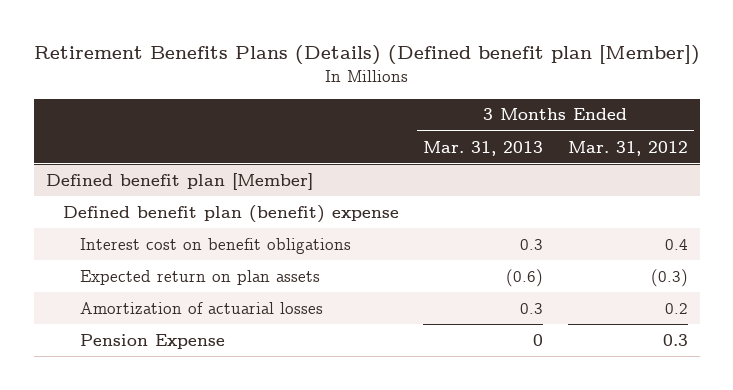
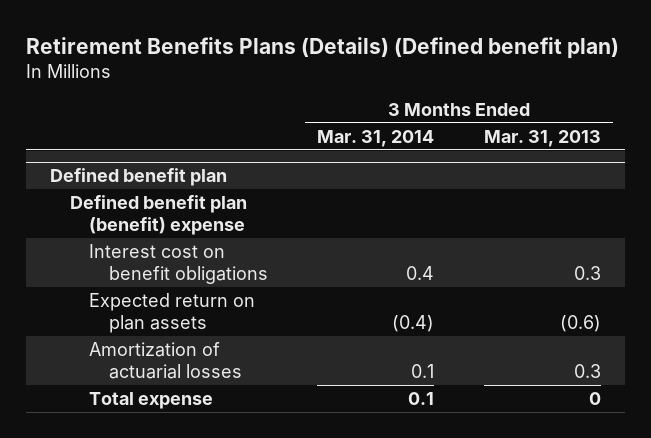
- Retirement Benefits Plans (Details) (Defined benefit plan [Member])
+ Retirement Benefits Plans (Details) (Defined benefit plan)
- | 3 Months Ended Mar. 31, 2013 | 3 Months Ended Mar. 31, 2012
+ | 3 Months Ended Mar. 31, 2014 | 3 Months Ended Mar. 31, 2013
- Defined benefit plan [Member]
+ Defined benefit plan
- Pension Expense | 0 | 0.3
+ Total expense | 0.1 | 0

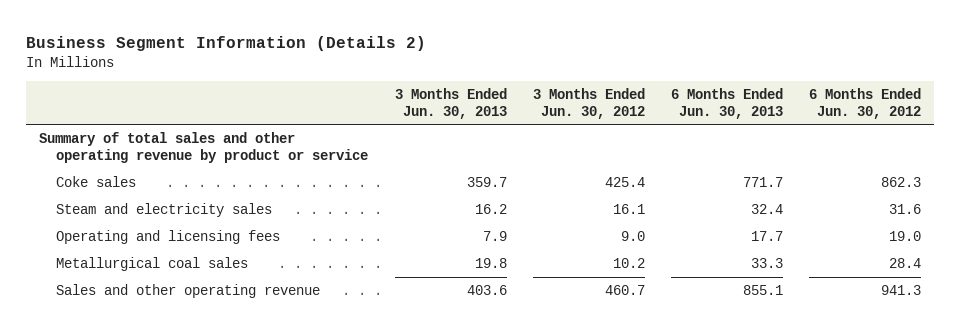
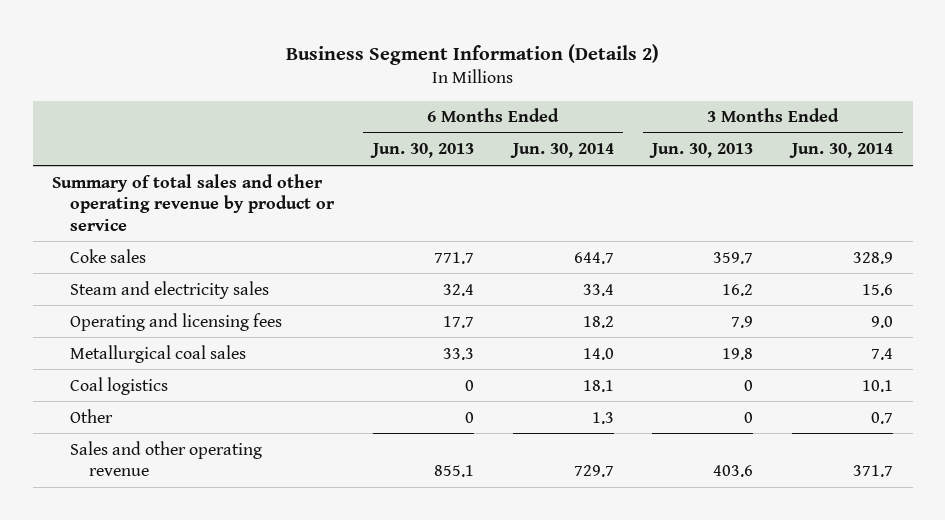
- | 3 Months Ended Jun. 30, 2013 | 3 Months Ended Jun. 30, 2012 | 6 Months Ended Jun. 30, 2013 | 6 Months Ended Jun. 30, 2012
+ | 6 Months Ended Jun. 30, 2013 | 6 Months Ended Jun. 30, 2014 | 3 Months Ended Jun. 30, 2013 | 3 Months Ended Jun. 30, 2014
+ Coal logistics | 0 | 18.1 | 0 | 10.1
+ Other | 0 | 1.3 | 0 | 0.7

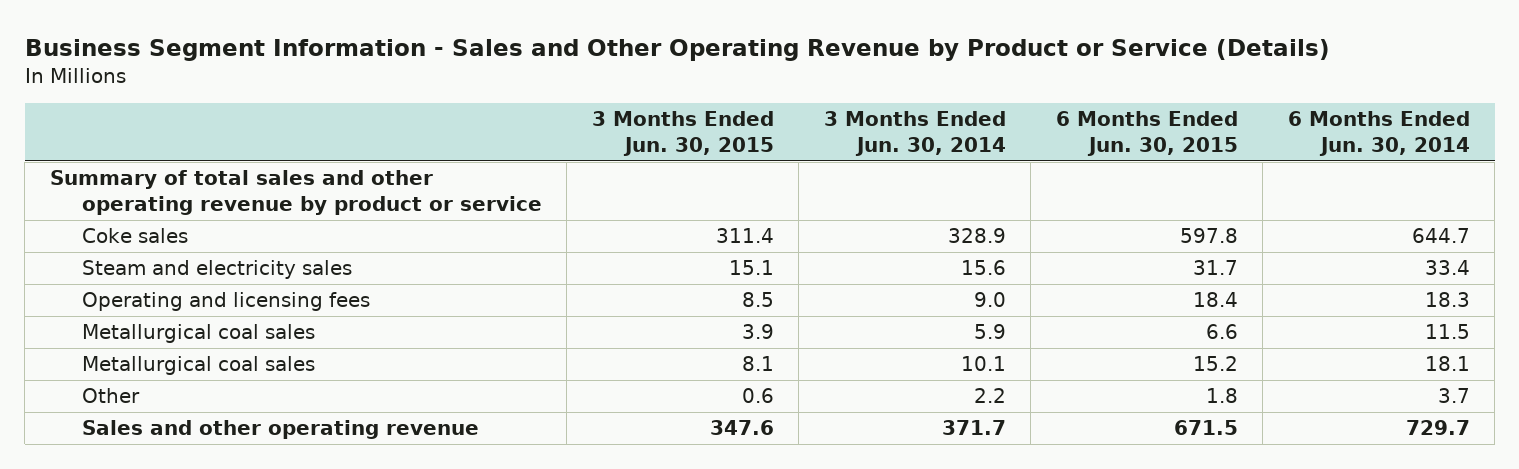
- Business Segment Information (Details 2)
+ Business Segment Information - Sales and Other Operating Revenue by Product or Service (Details)
- | 6 Months Ended Jun. 30, 2013 | 6 Months Ended Jun. 30, 2014 | 3 Months Ended Jun. 30, 2013 | 3 Months Ended Jun. 30, 2014
+ | 3 Months Ended Jun. 30, 2015 | 3 Months Ended Jun. 30, 2014 | 6 Months Ended Jun. 30, 2015 | 6 Months Ended Jun. 30, 2014
- Operating and licensing fees | 17.7 | 18.2 | 7.9 | 9.0
- Metallurgical coal sales | 33.3 | 14.0 | 19.8 | 7.4
- Coal logistics | 0 | 18.1 | 0 | 10.1
- Other | 0 | 1.3 | 0 | 0.7
+ Operating and licensing fees | 8.5 | 9.0 | 18.4 | 18.3
+ Metallurgical coal sales | 3.9 | 5.9 | 6.6 | 11.5
+ Metallurgical coal sales | 8.1 | 10.1 | 15.2 | 18.1
+ Other | 0.6 | 2.2 | 1.8 | 3.7

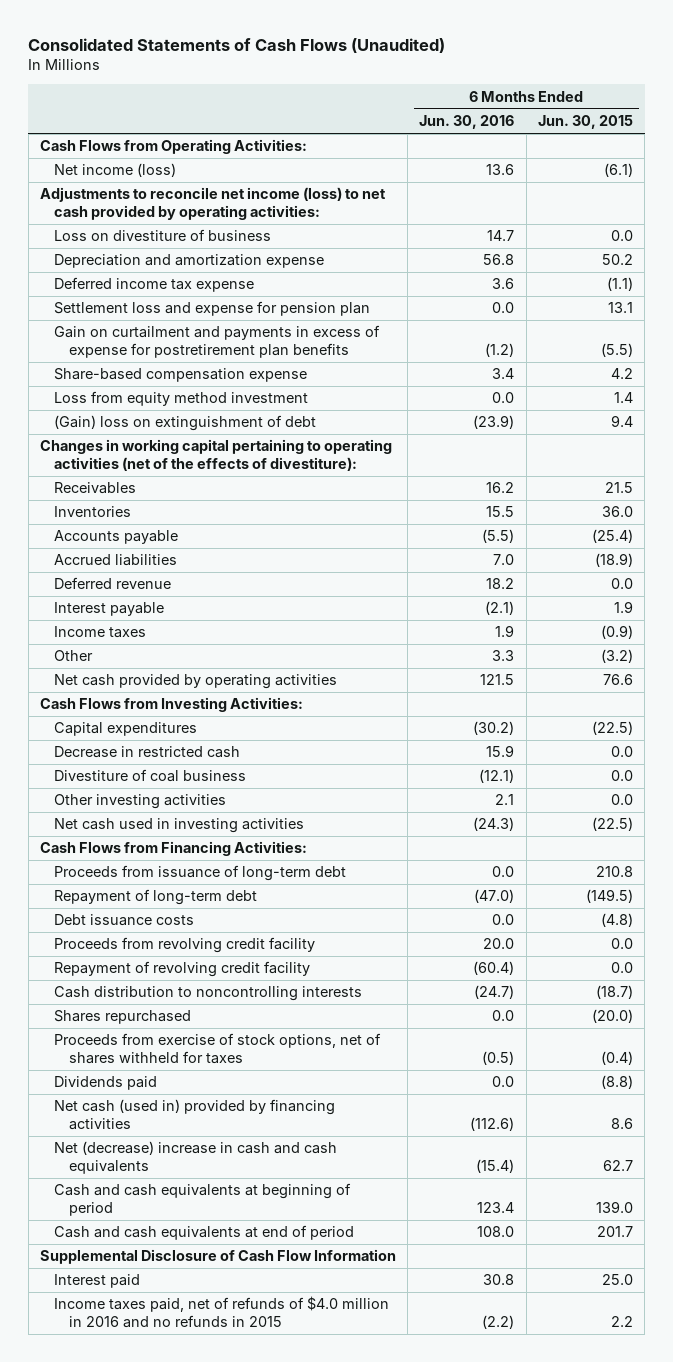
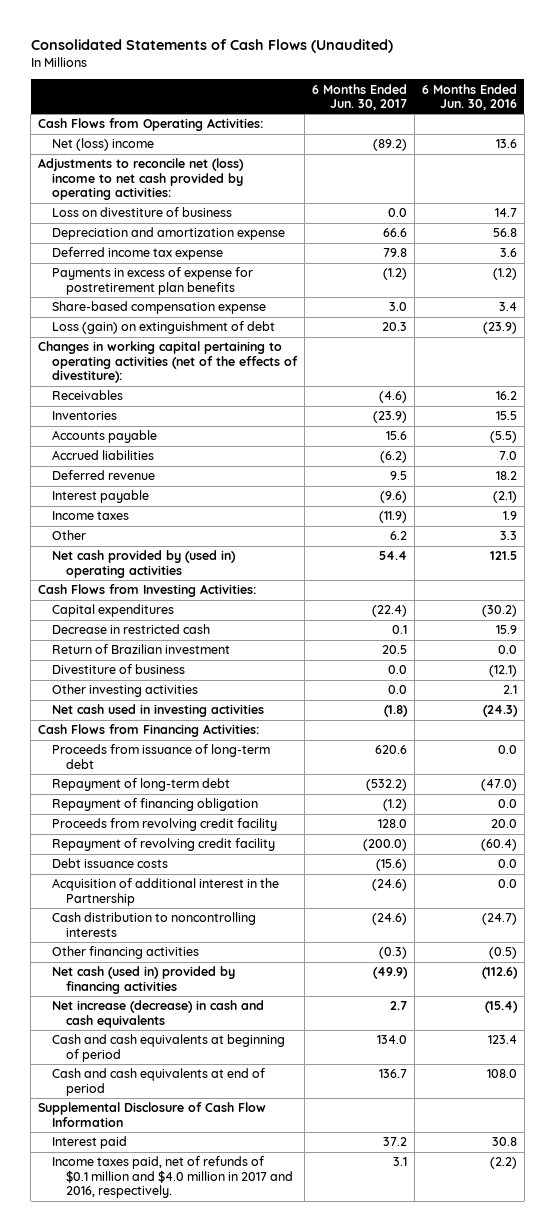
- | 6 Months Ended Jun. 30, 2016 | 6 Months Ended Jun. 30, 2015
+ | 6 Months Ended Jun. 30, 2017 | 6 Months Ended Jun. 30, 2016
- Net income (loss) | 13.6 | (6.1)
- Adjustments to reconcile net income (loss) to net cash provided by operating activities:
+ Net (loss) income | (89.2) | 13.6
+ Adjustments to reconcile net (loss) income to net cash provided by operating activities:
- Settlement loss and expense for pension plan | 0.0 | 13.1
- Gain on curtailment and payments in excess of expense for postretirement plan benefits | (1.2) | (5.5)
+ Payments in excess of expense for postretirement plan benefits | (1.2) | (1.2)
- Loss from equity method investment | 0.0 | 1.4
- (Gain) loss on extinguishment of debt | (23.9) | 9.4
+ Loss (gain) on extinguishment of debt | 20.3 | (23.9)
- Net cash provided by operating activities | 121.5 | 76.6
+ Net cash provided by (used in) operating activities | 54.4 | 121.5
- Divestiture of coal business | (12.1) | 0.0
+ Return of Brazilian investment | 20.5 | 0.0
+ Divestiture of business | 0.0 | (12.1)
+ Repayment of financing obligation | (1.2) | 0.0
moved down: Debt issuance costs | (15.6) | 0.0
+ Acquisition of additional interest in the Partnership | (24.6) | 0.0
- Shares repurchased | 0.0 | (20.0)
- Proceeds from exercise of stock options, net of shares withheld for taxes | (0.5) | (0.4)
- Dividends paid | 0.0 | (8.8)
+ Other financing activities | (0.3) | (0.5)
- Net (decrease) increase in cash and cash equivalents | (15.4) | 62.7
+ Net increase (decrease) in cash and cash equivalents | 2.7 | (15.4)
- Income taxes paid, net of refunds of $4.0 million in 2016 and no refunds in 2015 | (2.2) | 2.2
+ Income taxes paid, net of refunds of $0.1 million and $4.0 million in 2017 and 2016, respectively. | 3.1 | (2.2)

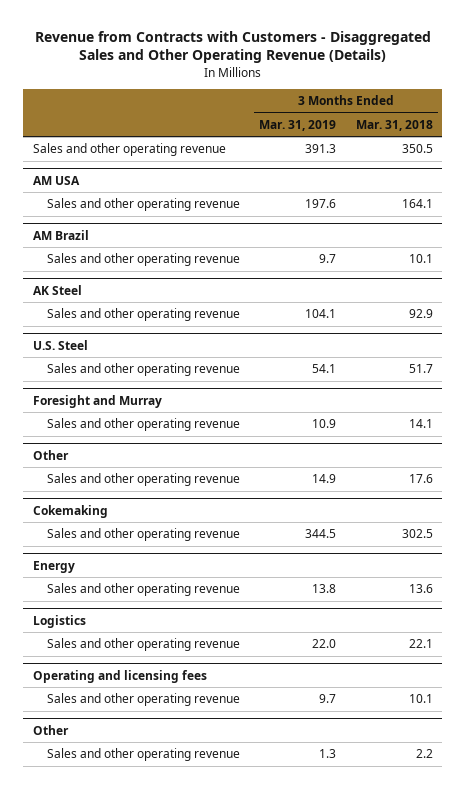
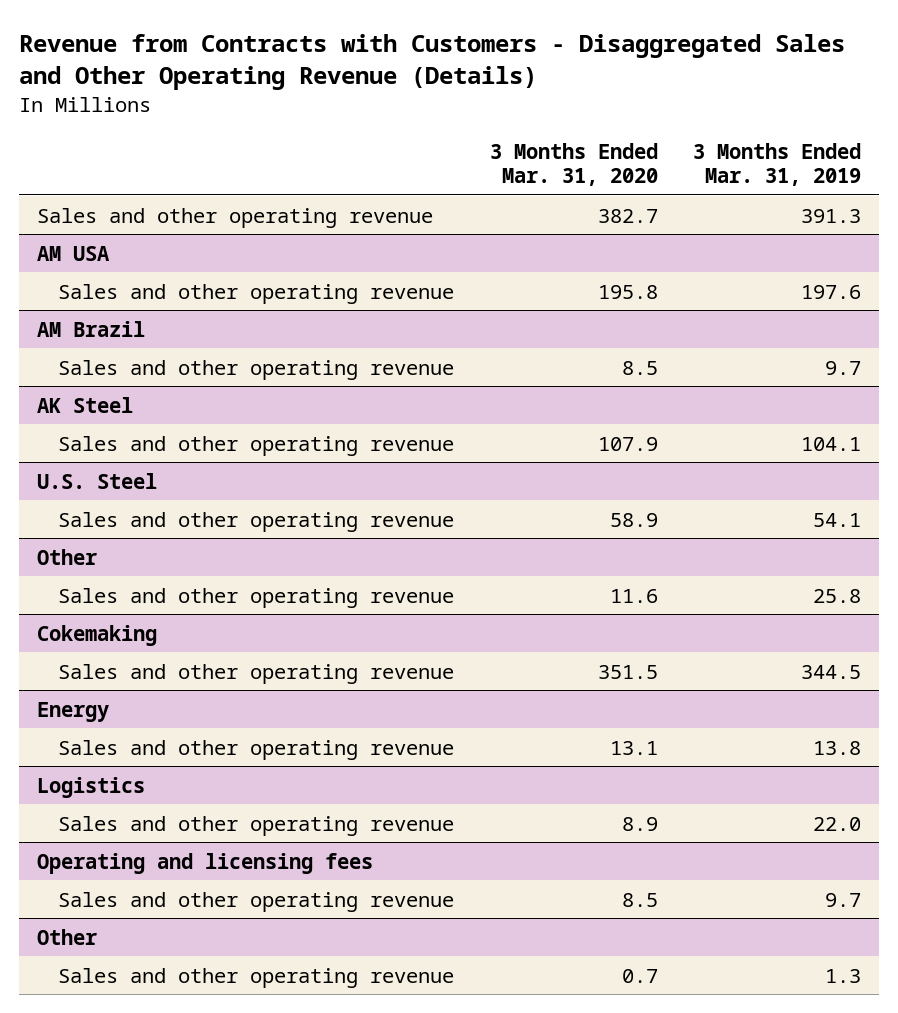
- | 3 Months Ended Mar. 31, 2019 | 3 Months Ended Mar. 31, 2018
+ | 3 Months Ended Mar. 31, 2020 | 3 Months Ended Mar. 31, 2019
- Foresight and Murray
- Sales and other operating revenue | 10.9 | 14.1
@ Other
- Sales and other operating revenue | 14.9 | 17.6
+ Sales and other operating revenue | 11.6 | 25.8

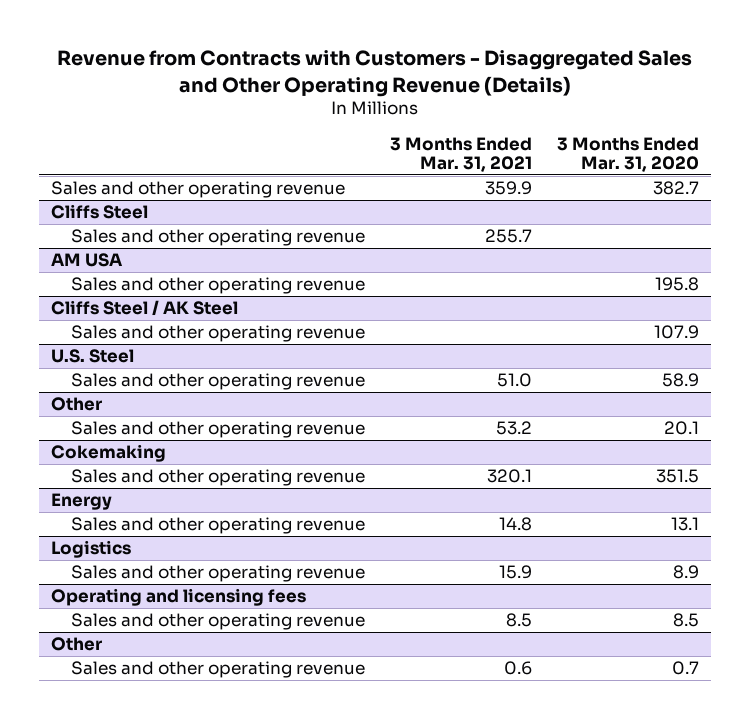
- | 3 Months Ended Mar. 31, 2020 | 3 Months Ended Mar. 31, 2019
+ | 3 Months Ended Mar. 31, 2021 | 3 Months Ended Mar. 31, 2020
+ Cliffs Steel
+ Sales and other operating revenue | 255.7 |
- AM Brazil
- Sales and other operating revenue | 8.5 | 9.7
- AK Steel
+ Cliffs Steel / AK Steel
@ Other
- Sales and other operating revenue | 11.6 | 25.8
+ Sales and other operating revenue | 53.2 | 20.1

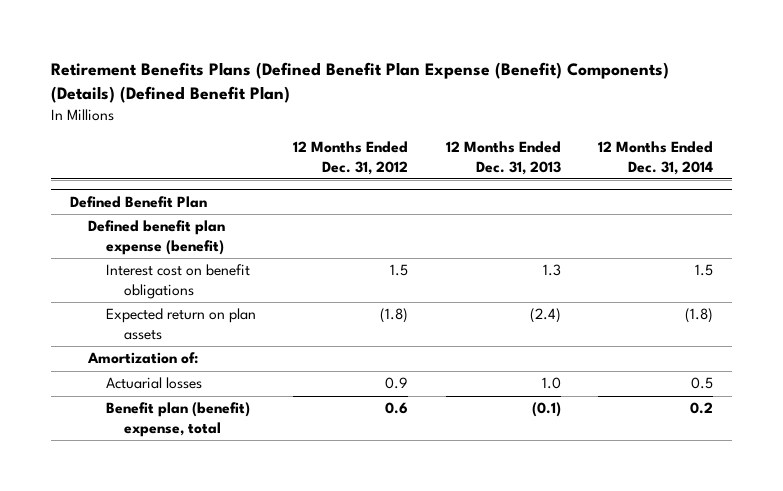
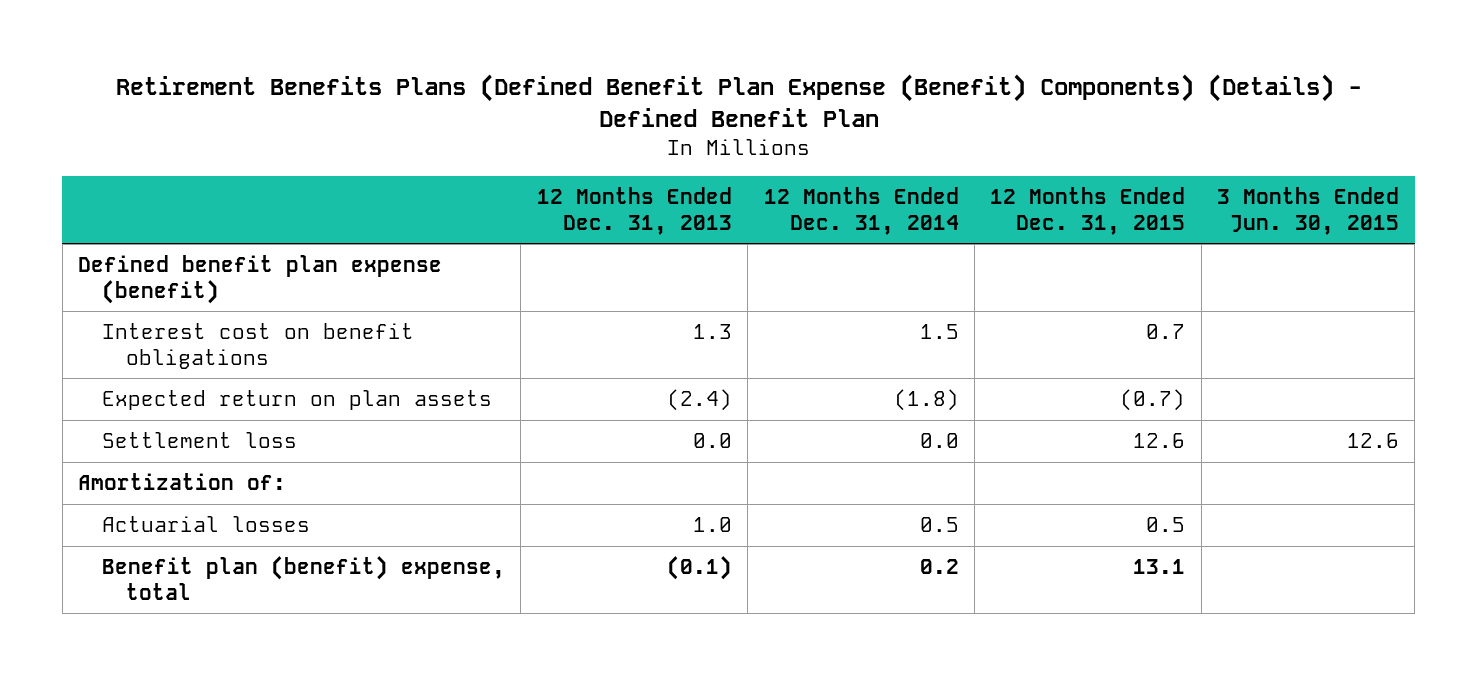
- Retirement Benefits Plans (Defined Benefit Plan Expense (Benefit) Components) (Details) (Defined Benefit Plan)
+ Retirement Benefits Plans (Defined Benefit Plan Expense (Benefit) Components) (Details) - Defined Benefit Plan
- | 12 Months Ended Dec. 31, 2012 | 12 Months Ended Dec. 31, 2013 | 12 Months Ended Dec. 31, 2014
+ | 12 Months Ended Dec. 31, 2013 | 12 Months Ended Dec. 31, 2014 | 12 Months Ended Dec. 31, 2015 | 3 Months Ended Jun. 30, 2015
- Defined Benefit Plan
+ Settlement loss | 0.0 | 0.0 | 12.6 | 12.6

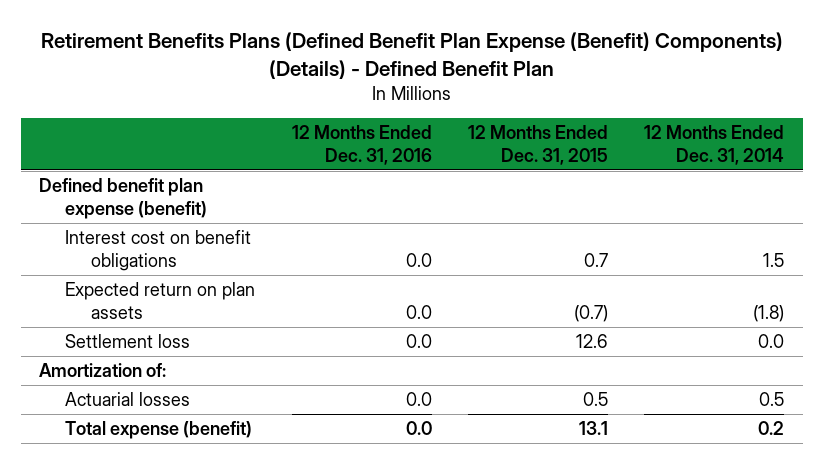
- | 12 Months Ended Dec. 31, 2013 | 12 Months Ended Dec. 31, 2014 | 12 Months Ended Dec. 31, 2015 | 3 Months Ended Jun. 30, 2015
+ | 12 Months Ended Dec. 31, 2016 | 12 Months Ended Dec. 31, 2015 | 12 Months Ended Dec. 31, 2014
- Benefit plan (benefit) expense, total | (0.1) | 0.2 | 13.1 |
+ Total expense (benefit) | 0.0 | 13.1 | 0.2

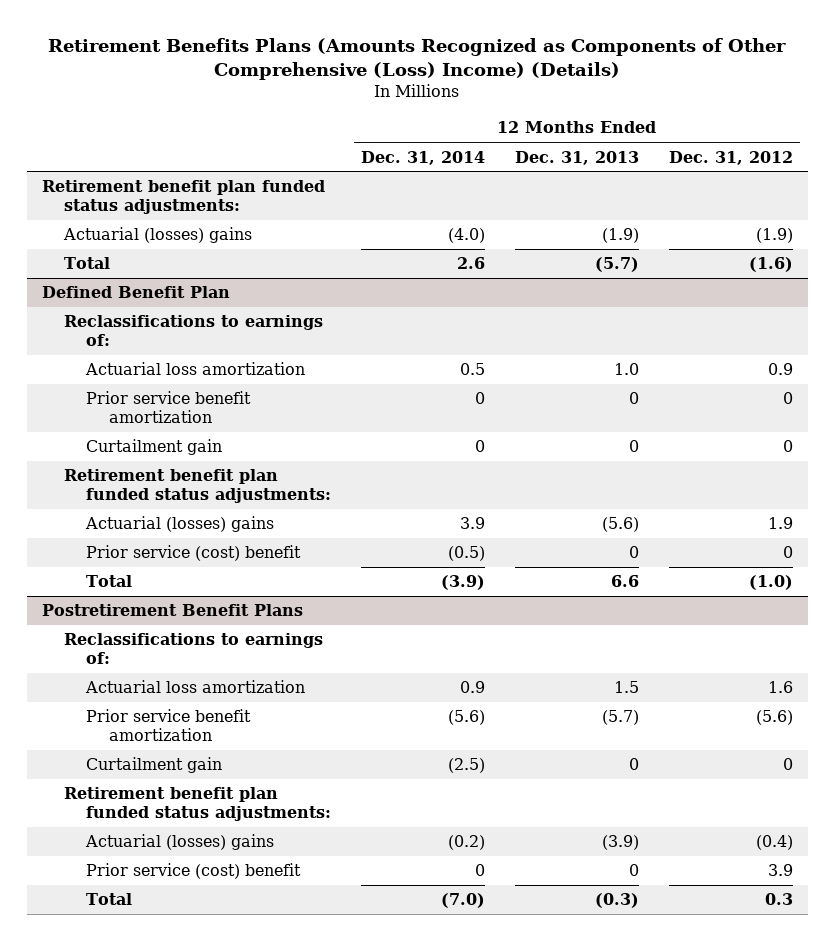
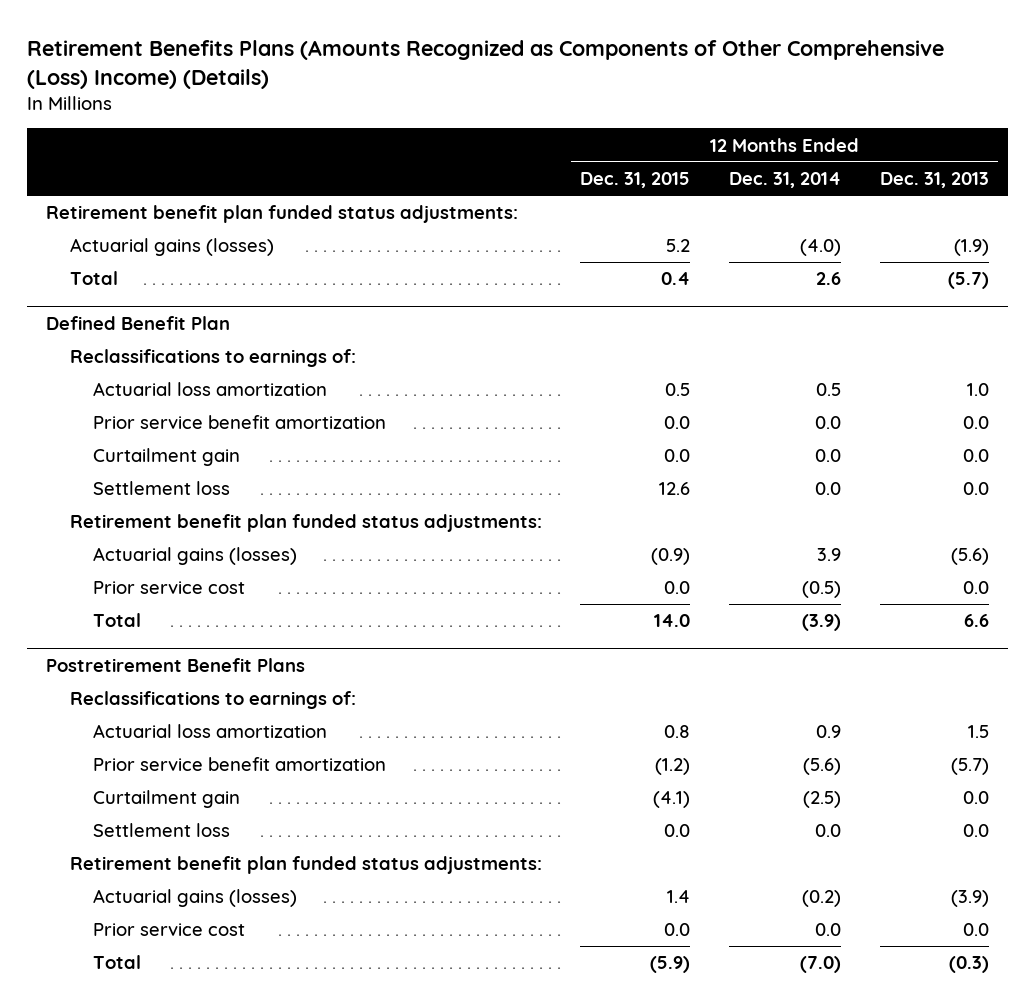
- | 12 Months Ended Dec. 31, 2014 | 12 Months Ended Dec. 31, 2013 | 12 Months Ended Dec. 31, 2012
+ | 12 Months Ended Dec. 31, 2015 | 12 Months Ended Dec. 31, 2014 | 12 Months Ended Dec. 31, 2013
- Actuarial (losses) gains | (4.0) | (1.9) | (1.9)
+ Actuarial gains (losses) | 5.2 | (4.0) | (1.9)
@ Defined Benefit Plan
- Prior service benefit amortization | 0 | 0 | 0
- Curtailment gain | 0 | 0 | 0
+ Prior service benefit amortization | 0.0 | 0.0 | 0.0
+ Curtailment gain | 0.0 | 0.0 | 0.0
+ Settlement loss | 12.6 | 0.0 | 0.0
- Actuarial (losses) gains | 3.9 | (5.6) | 1.9
- Prior service (cost) benefit | (0.5) | 0 | 0
+ Actuarial gains (losses) | (0.9) | 3.9 | (5.6)
+ Prior service cost | 0.0 | (0.5) | 0.0
@ Postretirement Benefit Plans
- Curtailment gain | (2.5) | 0 | 0
+ Curtailment gain | (4.1) | (2.5) | 0.0
+ Settlement loss | 0.0 | 0.0 | 0.0
- Actuarial (losses) gains | (0.2) | (3.9) | (0.4)
- Prior service (cost) benefit | 0 | 0 | 3.9
+ Actuarial gains (losses) | 1.4 | (0.2) | (3.9)
+ Prior service cost | 0.0 | 0.0 | 0.0

